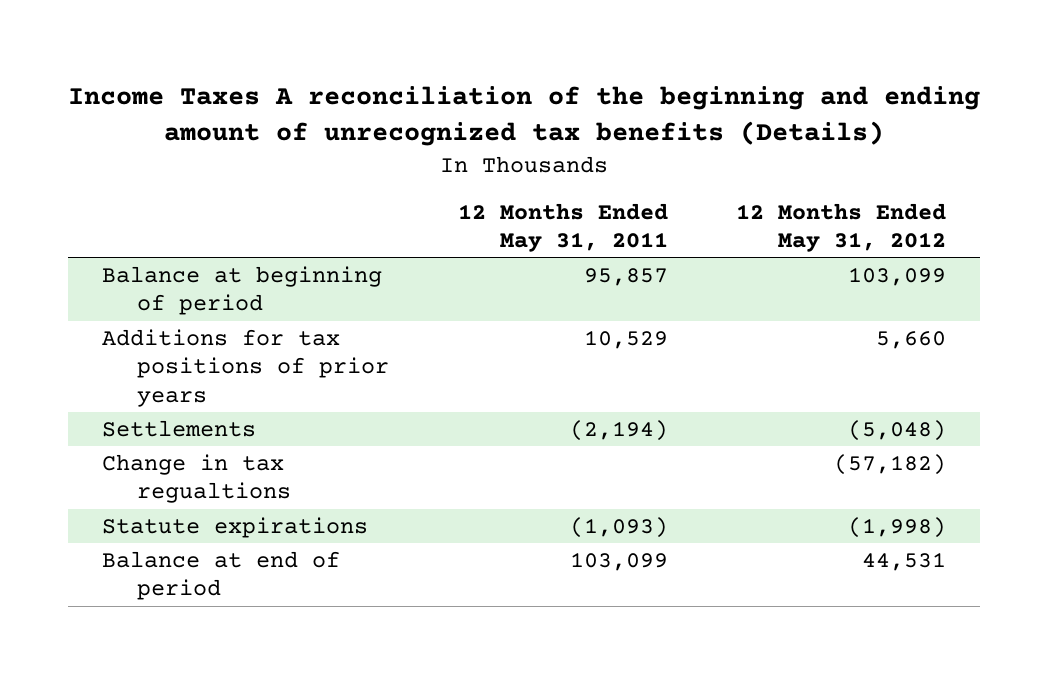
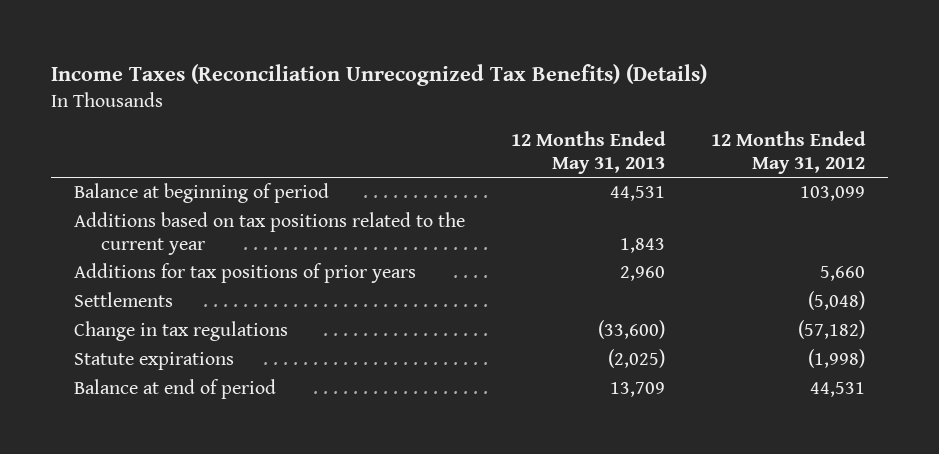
- Income Taxes A reconciliation of the beginning and ending amount of unrecognized tax benefits (Details)
+ Income Taxes (Reconciliation Unrecognized Tax Benefits) (Details)
- | 12 Months Ended May 31, 2011 | 12 Months Ended May 31, 2012
+ | 12 Months Ended May 31, 2013 | 12 Months Ended May 31, 2012
+ Additions based on tax positions related to the current year | 1,843 |
- Change in tax regualtions | | (57,182)
+ Change in tax regulations | (33,600) | (57,182)

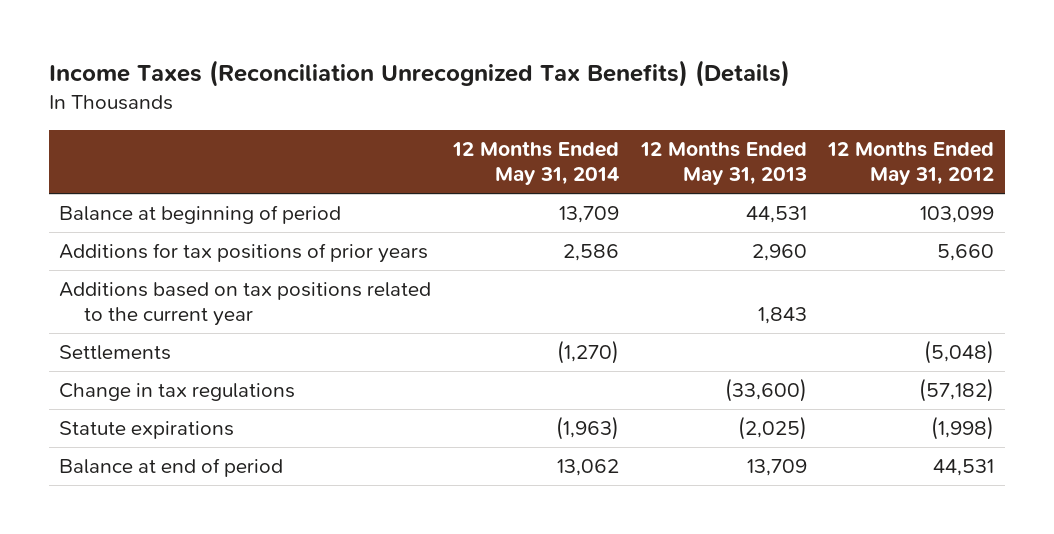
- | 12 Months Ended May 31, 2013 | 12 Months Ended May 31, 2012
+ | 12 Months Ended May 31, 2014 | 12 Months Ended May 31, 2013 | 12 Months Ended May 31, 2012
moved down: Additions based on tax positions related to the current year | | 1,843 |

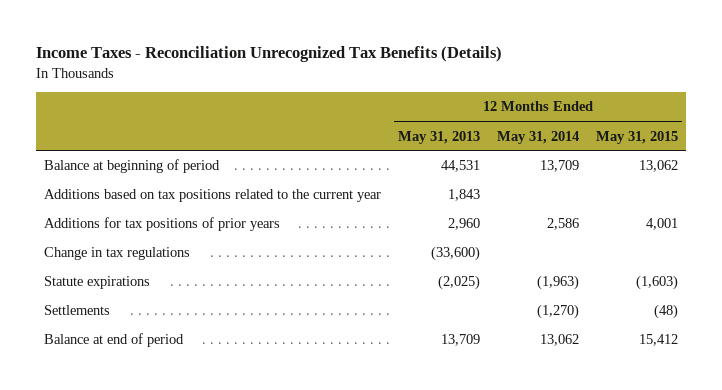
- Income Taxes (Reconciliation Unrecognized Tax Benefits) (Details)
+ Income Taxes - Reconciliation Unrecognized Tax Benefits (Details)
- | 12 Months Ended May 31, 2014 | 12 Months Ended May 31, 2013 | 12 Months Ended May 31, 2012
+ | 12 Months Ended May 31, 2013 | 12 Months Ended May 31, 2014 | 12 Months Ended May 31, 2015
moved down: Additions for tax positions of prior years | 2,960 | 2,586 | 4,001
moved down: Settlements | | (1,270) | (48)

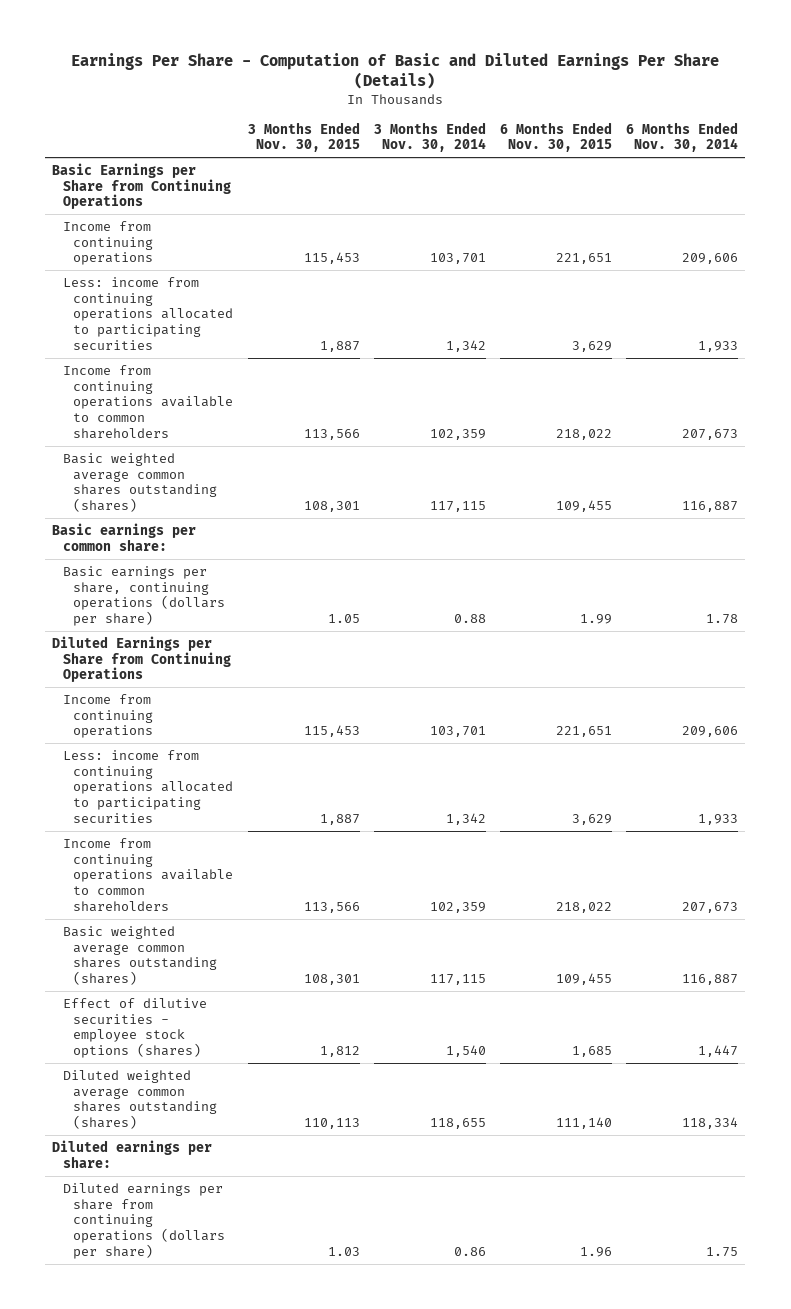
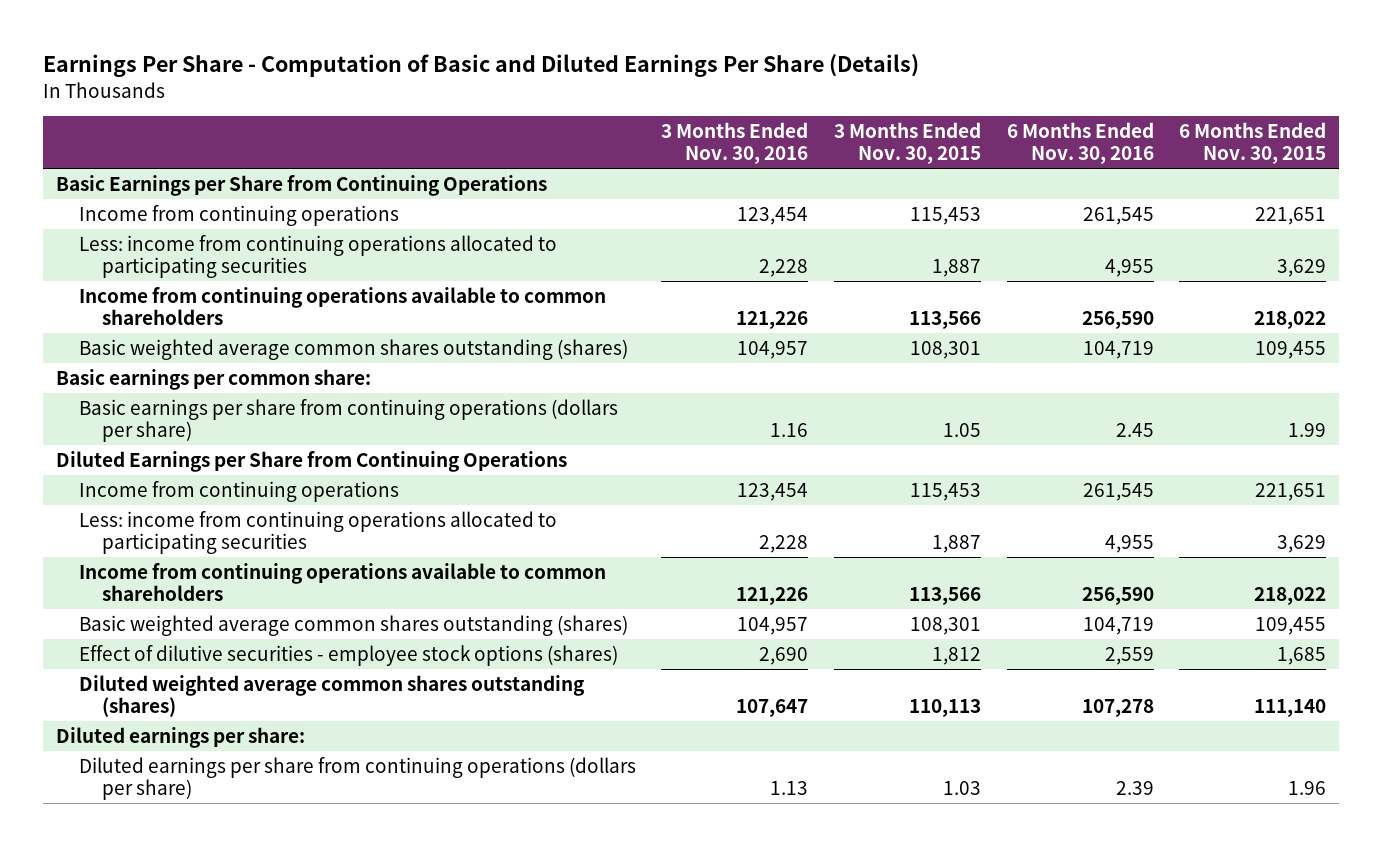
- | 3 Months Ended Nov. 30, 2015 | 3 Months Ended Nov. 30, 2014 | 6 Months Ended Nov. 30, 2015 | 6 Months Ended Nov. 30, 2014
+ | 3 Months Ended Nov. 30, 2016 | 3 Months Ended Nov. 30, 2015 | 6 Months Ended Nov. 30, 2016 | 6 Months Ended Nov. 30, 2015
- Basic earnings per share, continuing operations (dollars per share) | 1.05 | 0.88 | 1.99 | 1.78
+ Basic earnings per share from continuing operations (dollars per share) | 1.16 | 1.05 | 2.45 | 1.99

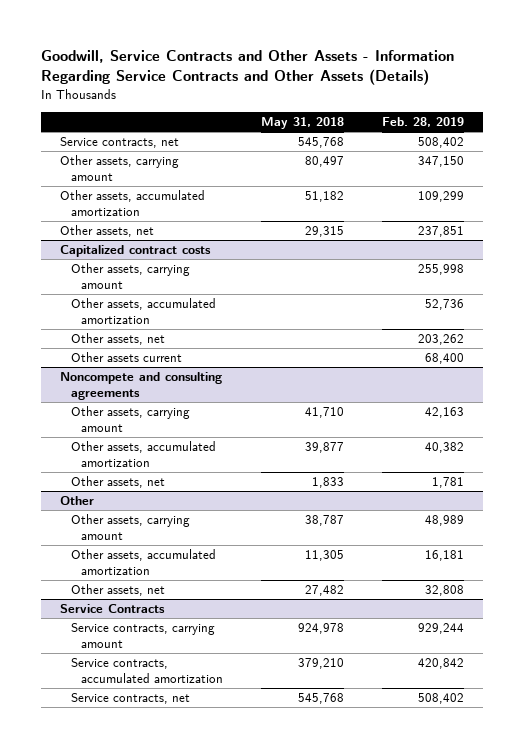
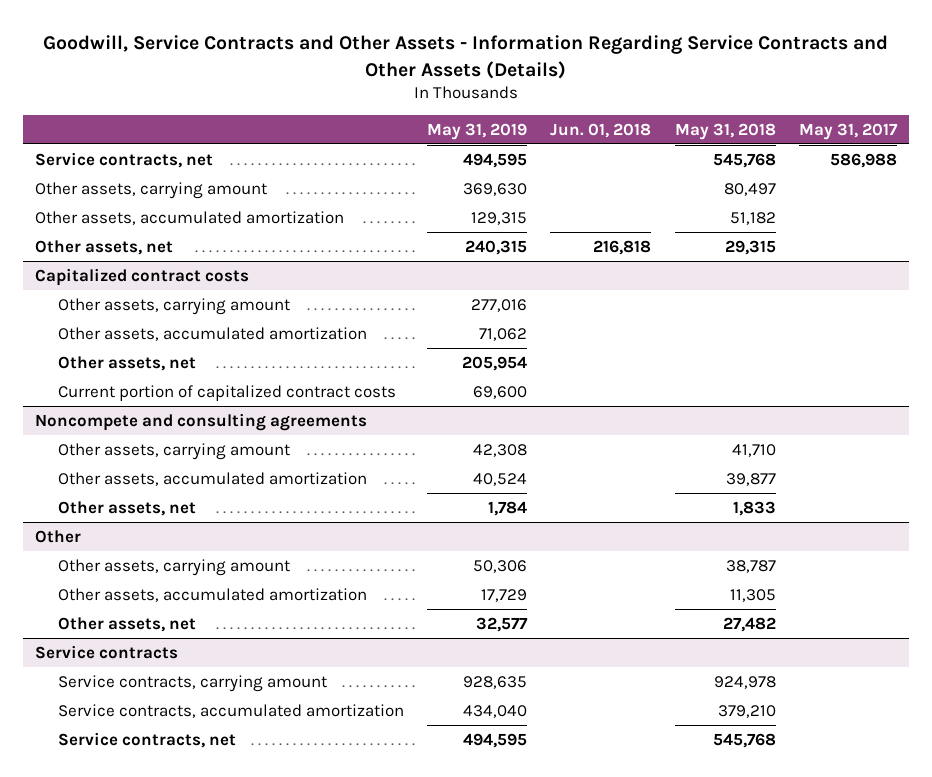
- | May 31, 2018 | Feb. 28, 2019
+ | May 31, 2019 | Jun. 01, 2018 | May 31, 2018 | May 31, 2017
@ Capitalized contract costs
- Other assets current | | 68,400
+ Current portion of capitalized contract costs | 69,600 | | |
- Service Contracts
+ Service contracts

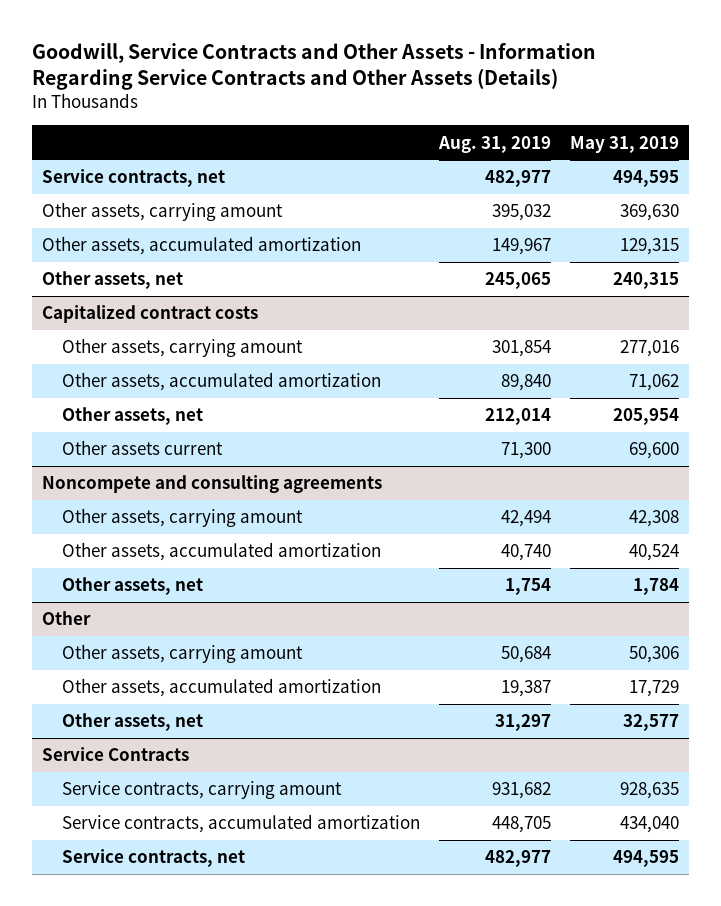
- | May 31, 2019 | Jun. 01, 2018 | May 31, 2018 | May 31, 2017
+ | Aug. 31, 2019 | May 31, 2019
@ Capitalized contract costs
- Current portion of capitalized contract costs | 69,600 | | |
+ Other assets current | 71,300 | 69,600
- Service contracts
+ Service Contracts

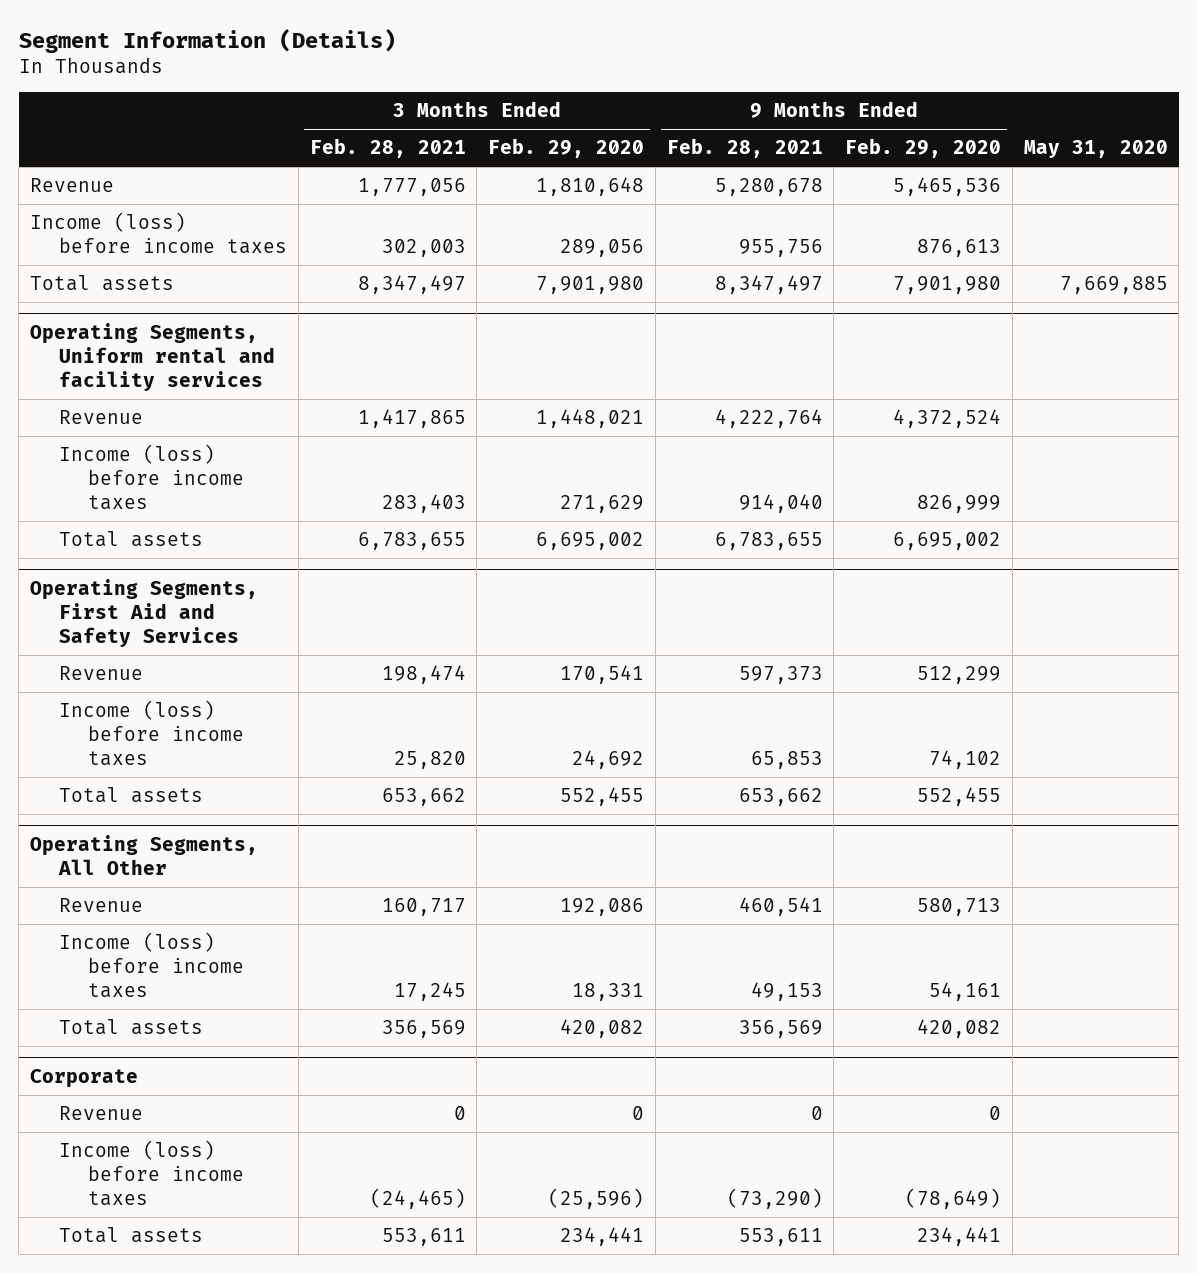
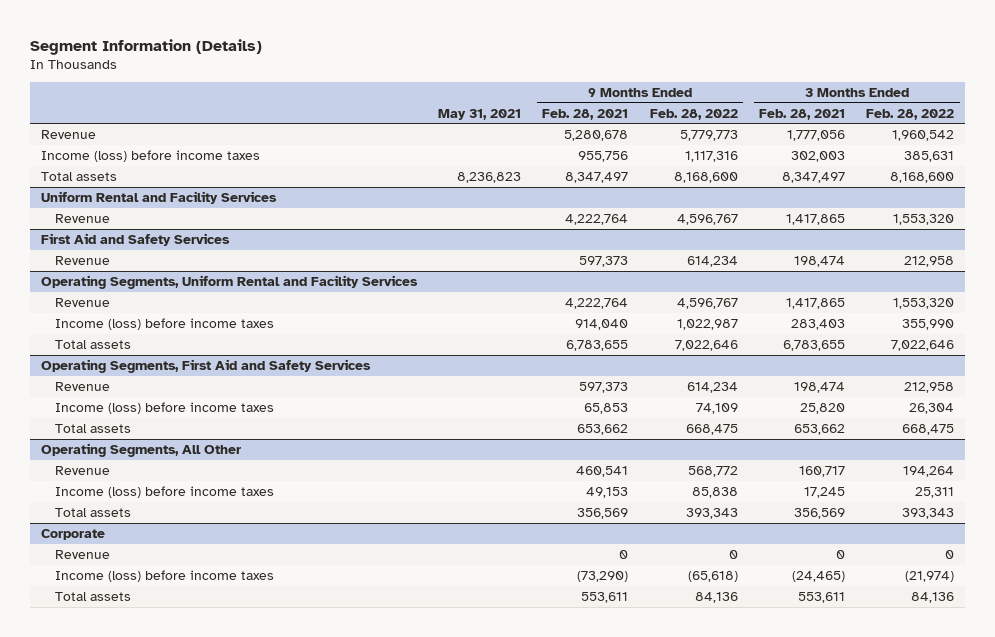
- | 3 Months Ended Feb. 28, 2021 | 3 Months Ended Feb. 29, 2020 | 9 Months Ended Feb. 28, 2021 | 9 Months Ended Feb. 29, 2020 | May 31, 2020
+ | May 31, 2021 | 9 Months Ended Feb. 28, 2021 | 9 Months Ended Feb. 28, 2022 | 3 Months Ended Feb. 28, 2021 | 3 Months Ended Feb. 28, 2022
- Operating Segments, Uniform rental and facility services
+ Uniform Rental and Facility Services
+ First Aid and Safety Services
+ Revenue | | 597,373 | 614,234 | 198,474 | 212,958
+ Operating Segments, Uniform Rental and Facility Services
+ Revenue | | 4,222,764 | 4,596,767 | 1,417,865 | 1,553,320

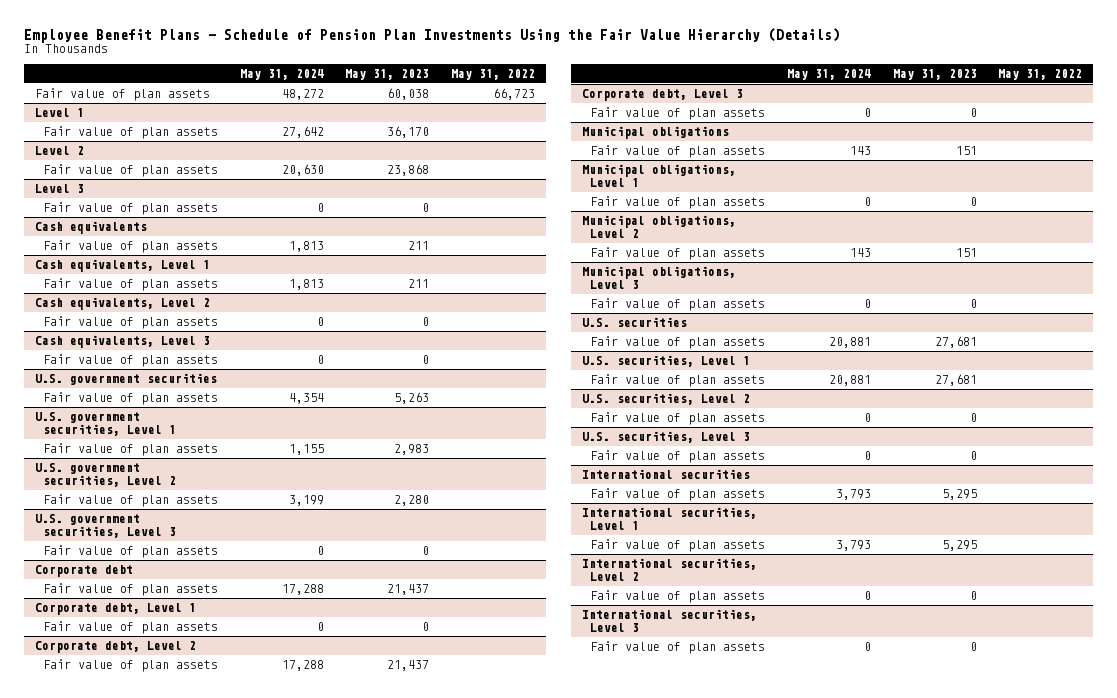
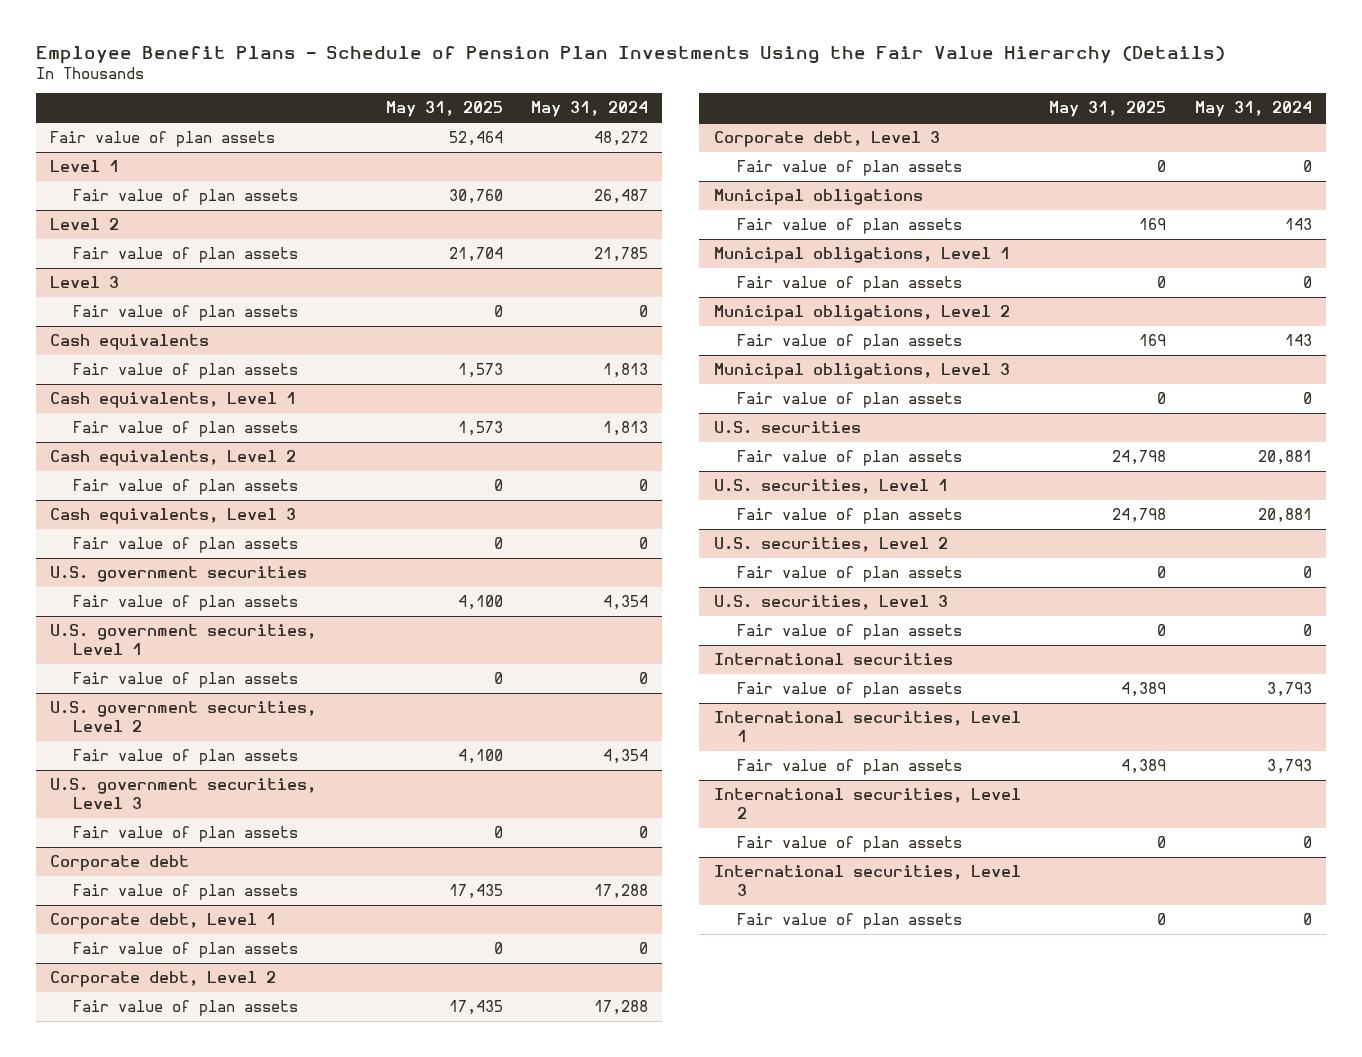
- | May 31, 2024 | May 31, 2023 | May 31, 2022
+ | May 31, 2025 | May 31, 2024
@ Level 1
- Fair value of plan assets | 27,642 | 36,170 |
+ Fair value of plan assets | 30,760 | 26,487
@ Level 2
- Fair value of plan assets | 20,630 | 23,868 |
+ Fair value of plan assets | 21,704 | 21,785
@ U.S. government securities, Level 1
- Fair value of plan assets | 1,155 | 2,983 |
+ Fair value of plan assets | 0 | 0
@ U.S. government securities, Level 2
- Fair value of plan assets | 3,199 | 2,280 |
+ Fair value of plan assets | 4,100 | 4,354

